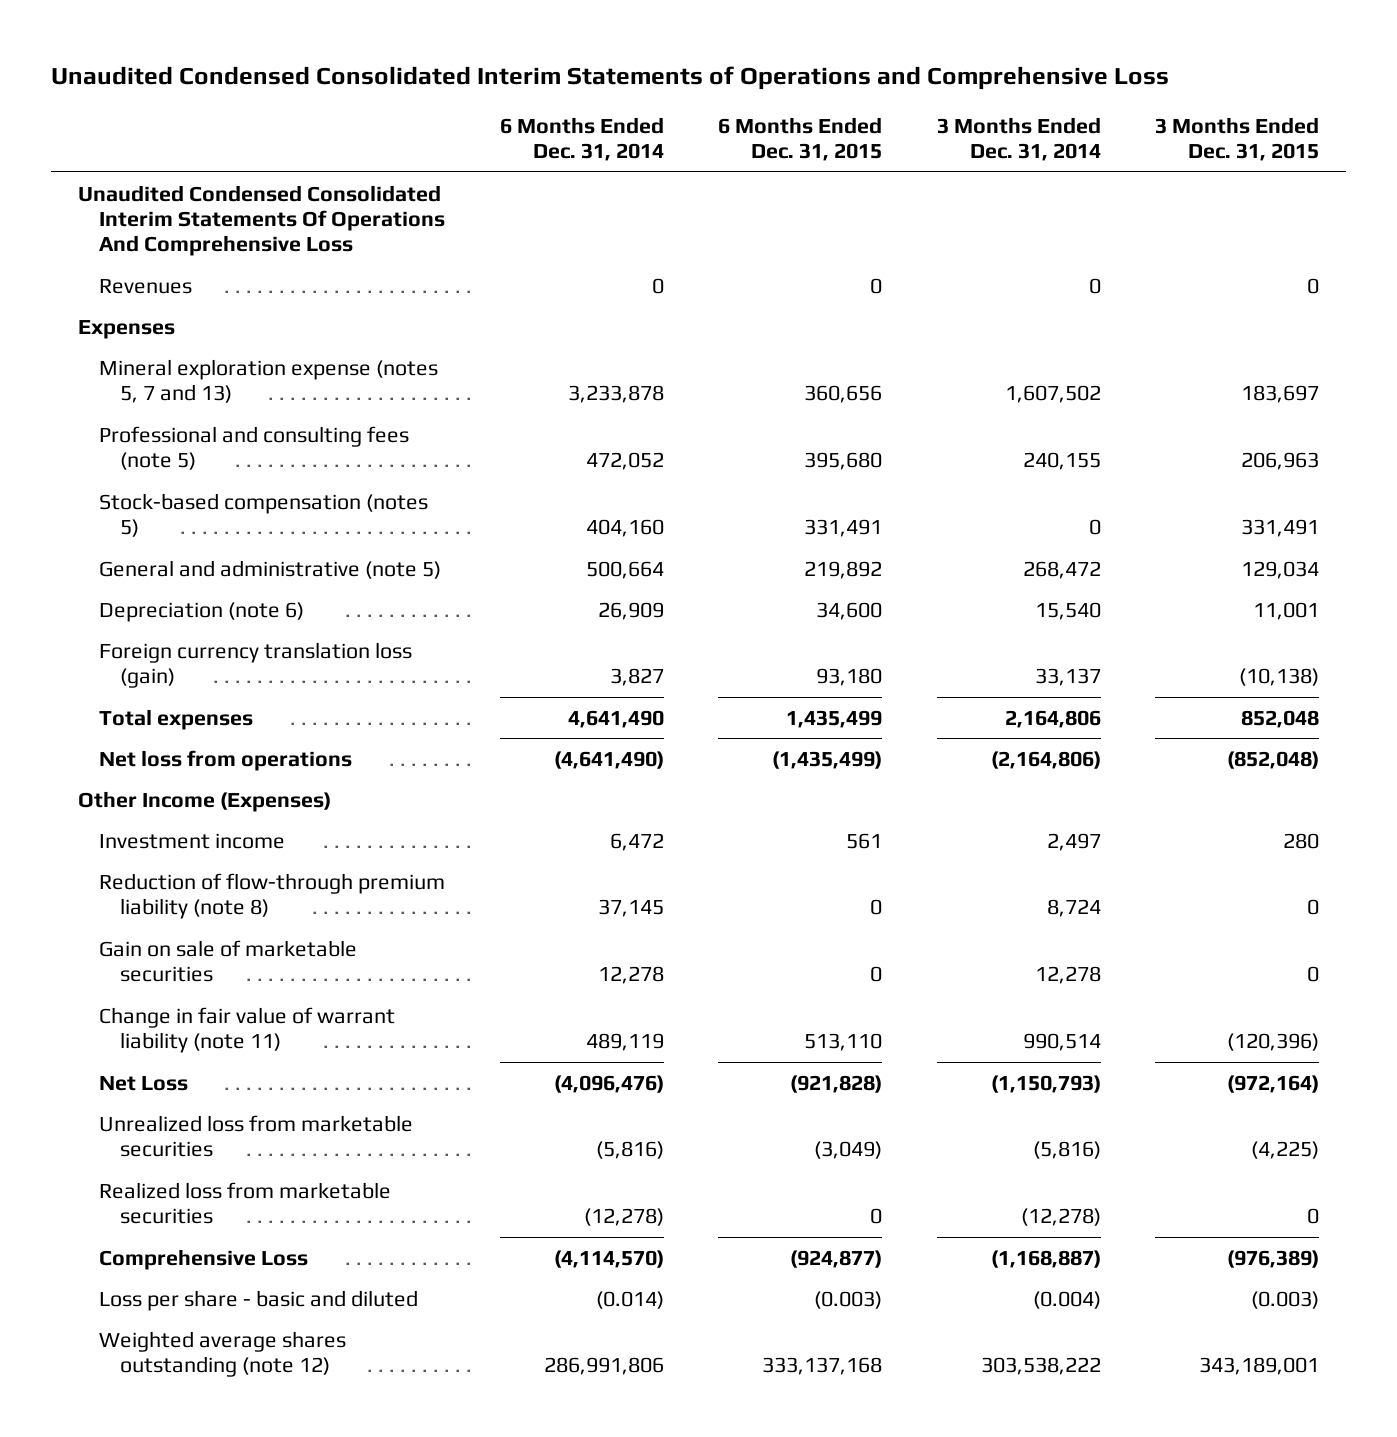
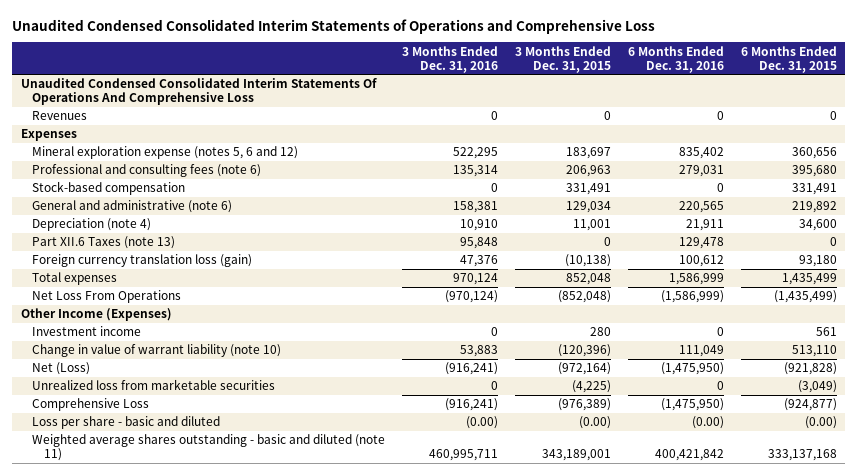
- | 6 Months Ended Dec. 31, 2014 | 6 Months Ended Dec. 31, 2015 | 3 Months Ended Dec. 31, 2014 | 3 Months Ended Dec. 31, 2015
+ | 3 Months Ended Dec. 31, 2016 | 3 Months Ended Dec. 31, 2015 | 6 Months Ended Dec. 31, 2016 | 6 Months Ended Dec. 31, 2015
- Mineral exploration expense (notes 5, 7 and 13) | 3,233,878 | 360,656 | 1,607,502 | 183,697
- Professional and consulting fees (note 5) | 472,052 | 395,680 | 240,155 | 206,963
- Stock-based compensation (notes 5) | 404,160 | 331,491 | 0 | 331,491
- General and administrative (note 5) | 500,664 | 219,892 | 268,472 | 129,034
- Depreciation (note 6) | 26,909 | 34,600 | 15,540 | 11,001
+ Mineral exploration expense (notes 5, 6 and 12) | 522,295 | 183,697 | 835,402 | 360,656
+ Professional and consulting fees (note 6) | 135,314 | 206,963 | 279,031 | 395,680
+ Stock-based compensation | 0 | 331,491 | 0 | 331,491
+ General and administrative (note 6) | 158,381 | 129,034 | 220,565 | 219,892
+ Depreciation (note 4) | 10,910 | 11,001 | 21,911 | 34,600
+ Part XII.6 Taxes (note 13) | 95,848 | 0 | 129,478 | 0
- Net loss from operations | (4,641,490) | (1,435,499) | (2,164,806) | (852,048)
+ Net Loss From Operations | (970,124) | (852,048) | (1,586,999) | (1,435,499)
- Reduction of flow-through premium liability (note 8) | 37,145 | 0 | 8,724 | 0
- Gain on sale of marketable securities | 12,278 | 0 | 12,278 | 0
- Change in fair value of warrant liability (note 11) | 489,119 | 513,110 | 990,514 | (120,396)
- Net Loss | (4,096,476) | (921,828) | (1,150,793) | (972,164)
+ Change in value of warrant liability (note 10) | 53,883 | (120,396) | 111,049 | 513,110
+ Net (Loss) | (916,241) | (972,164) | (1,475,950) | (921,828)
- Realized loss from marketable securities | (12,278) | 0 | (12,278) | 0
- Loss per share - basic and diluted | (0.014) | (0.003) | (0.004) | (0.003)
- Weighted average shares outstanding (note 12) | 286,991,806 | 333,137,168 | 303,538,222 | 343,189,001
+ Loss per share - basic and diluted | (0.00) | (0.00) | (0.00) | (0.00)
+ Weighted average shares outstanding - basic and diluted (note 11) | 460,995,711 | 343,189,001 | 400,421,842 | 333,137,168

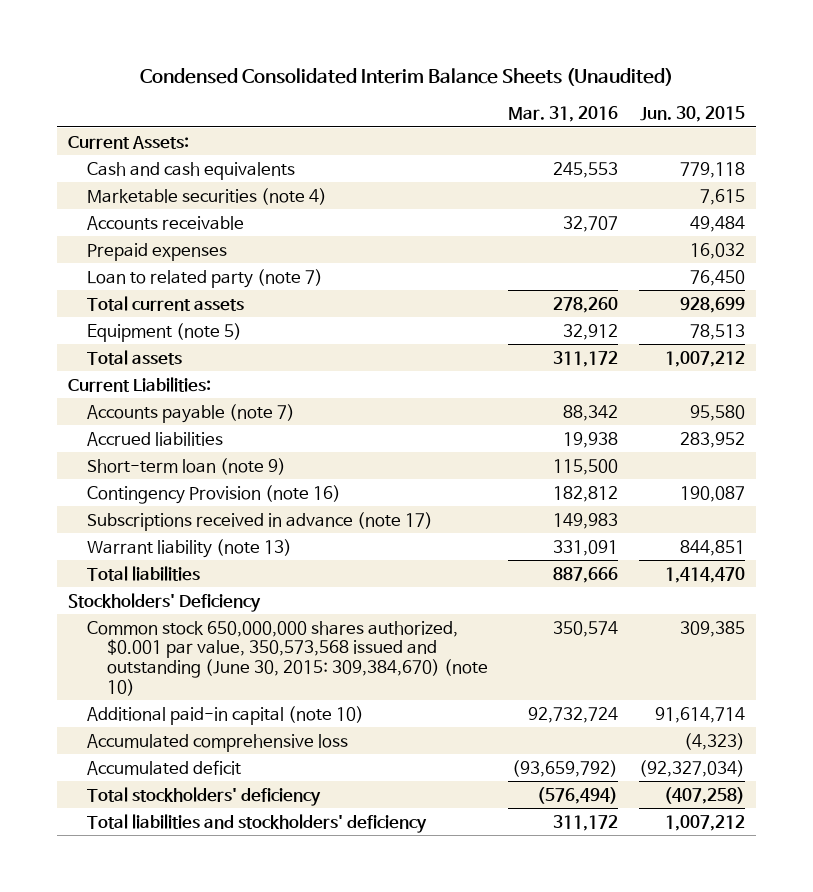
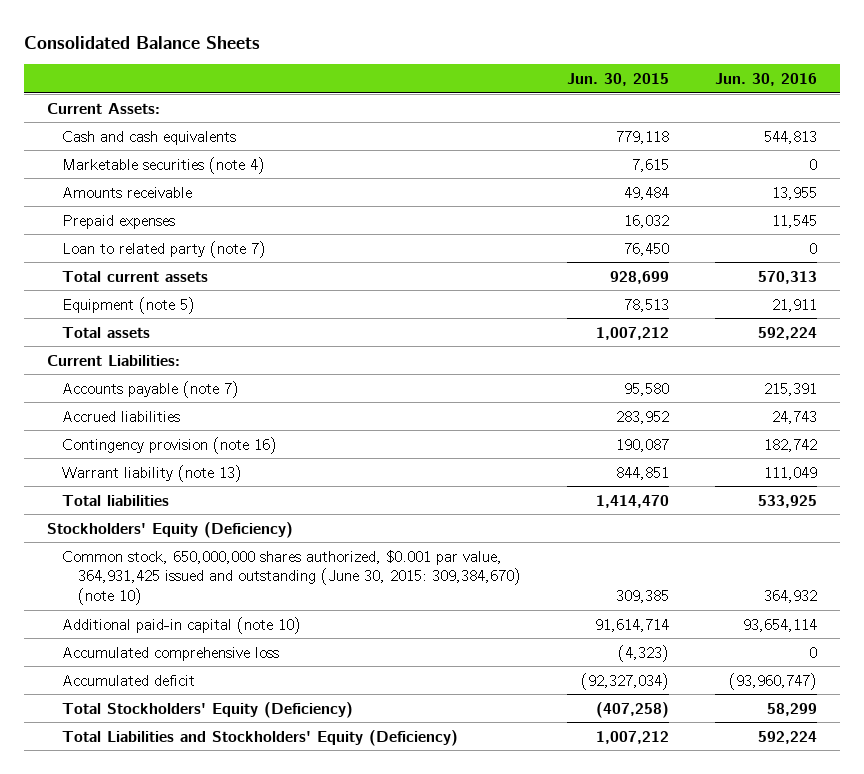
- Condensed Consolidated Interim Balance Sheets (Unaudited)
+ Consolidated Balance Sheets
- | Mar. 31, 2016 | Jun. 30, 2015
+ | Jun. 30, 2015 | Jun. 30, 2016
- Accounts receivable | 32,707 | 49,484
+ Amounts receivable | 49,484 | 13,955
- Short-term loan (note 9) | 115,500 |
- Contingency Provision (note 16) | 182,812 | 190,087
- Subscriptions received in advance (note 17) | 149,983 |
+ Contingency provision (note 16) | 190,087 | 182,742
- Stockholders' Deficiency
- Common stock 650,000,000 shares authorized, $0.001 par value, 350,573,568 issued and outstanding (June 30, 2015: 309,384,670) (note 10) | 350,574 | 309,385
+ Stockholders' Equity (Deficiency)
+ Common stock, 650,000,000 shares authorized, $0.001 par value, 364,931,425 issued and outstanding (June 30, 2015: 309,384,670) (note 10) | 309,385 | 364,932
- Total stockholders' deficiency | (576,494) | (407,258)
- Total liabilities and stockholders' deficiency | 311,172 | 1,007,212
+ Total Stockholders' Equity (Deficiency) | (407,258) | 58,299
+ Total Liabilities and Stockholders' Equity (Deficiency) | 1,007,212 | 592,224

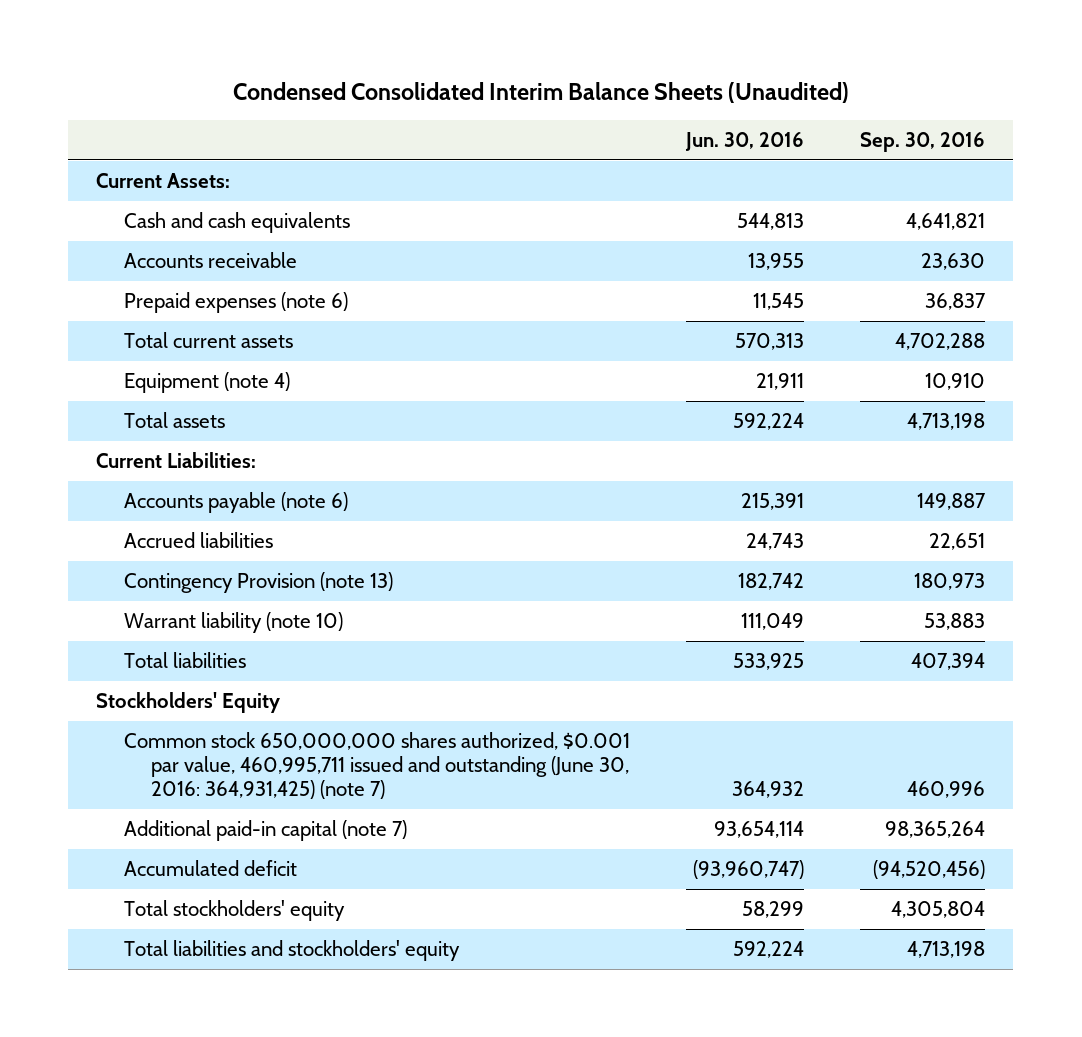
- Consolidated Balance Sheets
+ Condensed Consolidated Interim Balance Sheets (Unaudited)
- | Jun. 30, 2015 | Jun. 30, 2016
+ | Jun. 30, 2016 | Sep. 30, 2016
- Marketable securities (note 4) | 7,615 | 0
- Amounts receivable | 49,484 | 13,955
- Prepaid expenses | 16,032 | 11,545
- Loan to related party (note 7) | 76,450 | 0
+ Accounts receivable | 13,955 | 23,630
+ Prepaid expenses (note 6) | 11,545 | 36,837
- Equipment (note 5) | 78,513 | 21,911
+ Equipment (note 4) | 21,911 | 10,910
- Accounts payable (note 7) | 95,580 | 215,391
+ Accounts payable (note 6) | 215,391 | 149,887
- Contingency provision (note 16) | 190,087 | 182,742
- Warrant liability (note 13) | 844,851 | 111,049
+ Contingency Provision (note 13) | 182,742 | 180,973
+ Warrant liability (note 10) | 111,049 | 53,883
- Stockholders' Equity (Deficiency)
- Common stock, 650,000,000 shares authorized, $0.001 par value, 364,931,425 issued and outstanding (June 30, 2015: 309,384,670) (note 10) | 309,385 | 364,932
- Additional paid-in capital (note 10) | 91,614,714 | 93,654,114
- Accumulated comprehensive loss | (4,323) | 0
+ Stockholders' Equity
+ Common stock 650,000,000 shares authorized, $0.001 par value, 460,995,711 issued and outstanding (June 30, 2016: 364,931,425) (note 7) | 364,932 | 460,996
+ Additional paid-in capital (note 7) | 93,654,114 | 98,365,264
- Total Stockholders' Equity (Deficiency) | (407,258) | 58,299
- Total Liabilities and Stockholders' Equity (Deficiency) | 1,007,212 | 592,224
+ Total stockholders' equity | 58,299 | 4,305,804
+ Total liabilities and stockholders' equity | 592,224 | 4,713,198

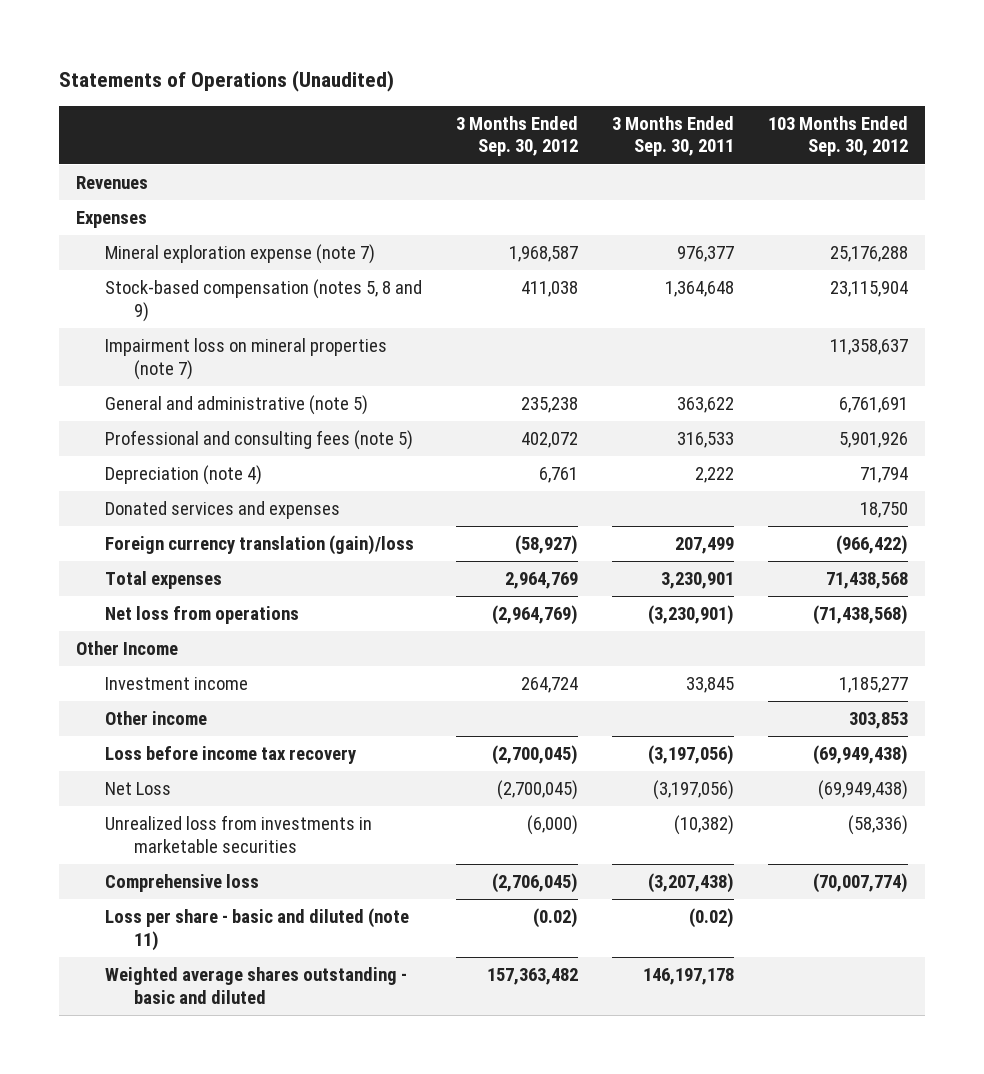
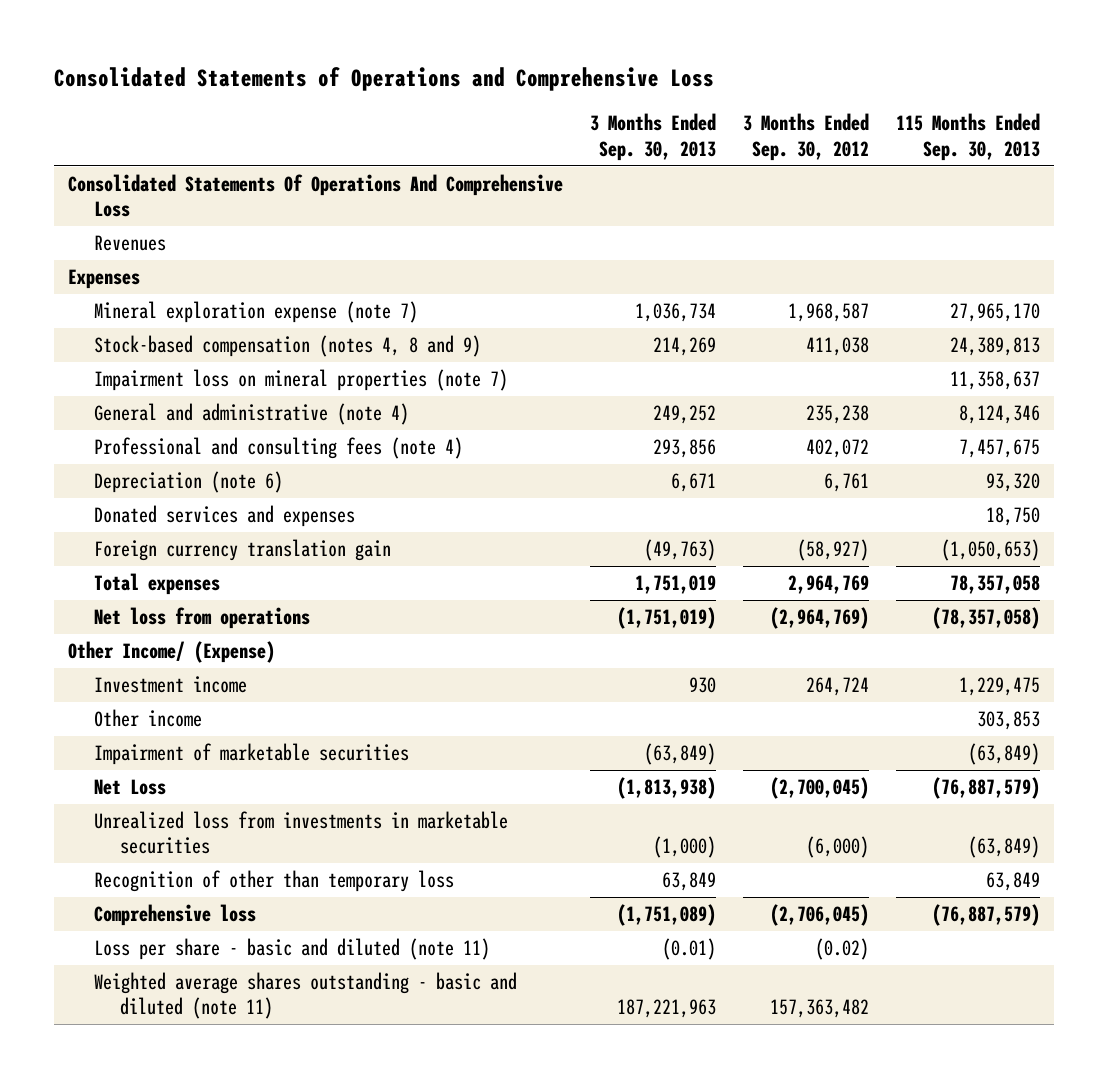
- Statements of Operations (Unaudited)
+ Consolidated Statements of Operations and Comprehensive Loss
- | 3 Months Ended Sep. 30, 2012 | 3 Months Ended Sep. 30, 2011 | 103 Months Ended Sep. 30, 2012
+ | 3 Months Ended Sep. 30, 2013 | 3 Months Ended Sep. 30, 2012 | 115 Months Ended Sep. 30, 2013
+ Consolidated Statements Of Operations And Comprehensive Loss
- Stock-based compensation (notes 5, 8 and 9) | 411,038 | 1,364,648 | 23,115,904
+ Stock-based compensation (notes 4, 8 and 9) | 214,269 | 411,038 | 24,389,813
- General and administrative (note 5) | 235,238 | 363,622 | 6,761,691
- Professional and consulting fees (note 5) | 402,072 | 316,533 | 5,901,926
- Depreciation (note 4) | 6,761 | 2,222 | 71,794
+ General and administrative (note 4) | 249,252 | 235,238 | 8,124,346
+ Professional and consulting fees (note 4) | 293,856 | 402,072 | 7,457,675
+ Depreciation (note 6) | 6,671 | 6,761 | 93,320
- Foreign currency translation (gain)/loss | (58,927) | 207,499 | (966,422)
+ Foreign currency translation gain | (49,763) | (58,927) | (1,050,653)
- Other Income
+ Other Income/ (Expense)
- Loss before income tax recovery | (2,700,045) | (3,197,056) | (69,949,438)
+ Impairment of marketable securities | (63,849) | | (63,849)
+ Recognition of other than temporary loss | 63,849 | | 63,849
- Weighted average shares outstanding - basic and diluted | 157,363,482 | 146,197,178 |
+ Weighted average shares outstanding - basic and diluted (note 11) | 187,221,963 | 157,363,482 |

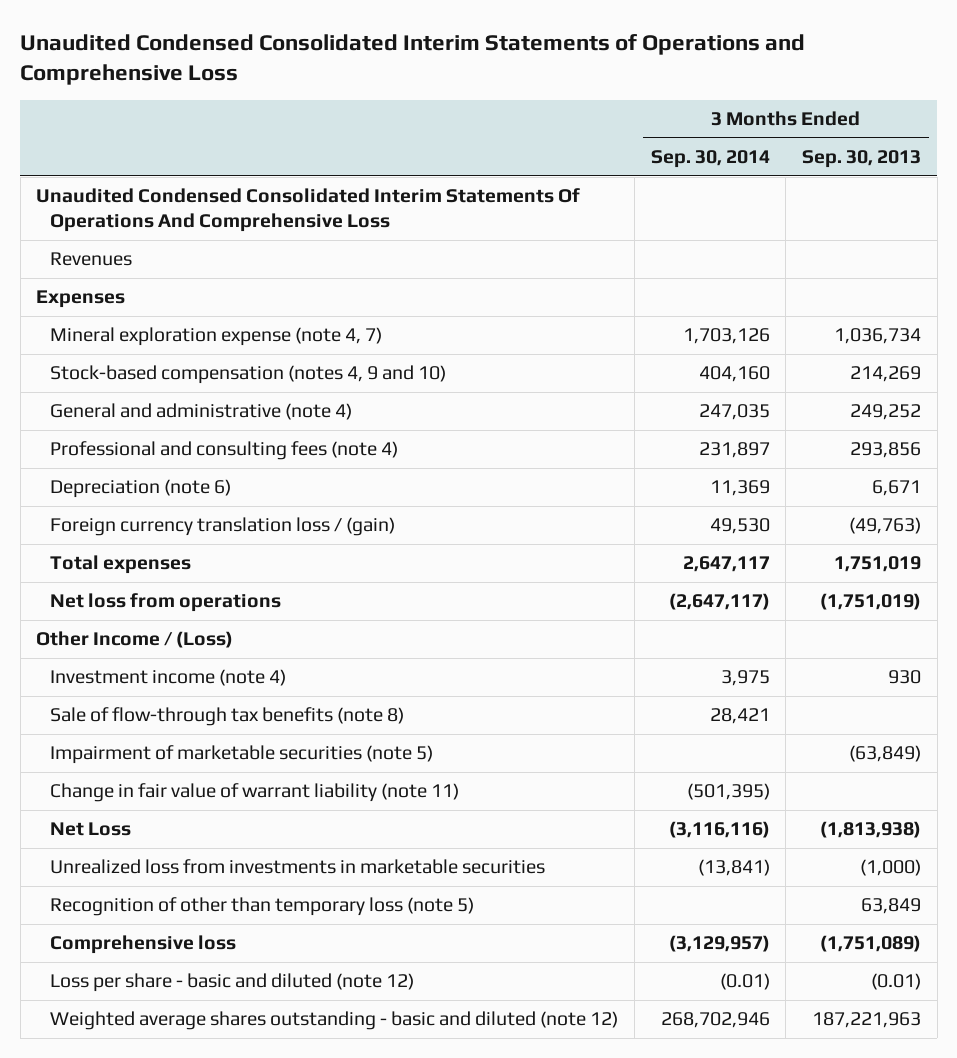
- Consolidated Statements of Operations and Comprehensive Loss
+ Unaudited Condensed Consolidated Interim Statements of Operations and Comprehensive Loss
- | 3 Months Ended Sep. 30, 2013 | 3 Months Ended Sep. 30, 2012 | 115 Months Ended Sep. 30, 2013
+ | 3 Months Ended Sep. 30, 2014 | 3 Months Ended Sep. 30, 2013
- Consolidated Statements Of Operations And Comprehensive Loss
+ Unaudited Condensed Consolidated Interim Statements Of Operations And Comprehensive Loss
- Mineral exploration expense (note 7) | 1,036,734 | 1,968,587 | 27,965,170
- Stock-based compensation (notes 4, 8 and 9) | 214,269 | 411,038 | 24,389,813
- Impairment loss on mineral properties (note 7) | | | 11,358,637
+ Mineral exploration expense (note 4, 7) | 1,703,126 | 1,036,734
+ Stock-based compensation (notes 4, 9 and 10) | 404,160 | 214,269
- Donated services and expenses | | | 18,750
- Foreign currency translation gain | (49,763) | (58,927) | (1,050,653)
+ Foreign currency translation loss / (gain) | 49,530 | (49,763)
- Other Income/ (Expense)
- Investment income | 930 | 264,724 | 1,229,475
- Other income | | | 303,853
- Impairment of marketable securities | (63,849) | | (63,849)
+ Other Income / (Loss)
+ Investment income (note 4) | 3,975 | 930
+ Sale of flow-through tax benefits (note 8) | 28,421 |
+ Impairment of marketable securities (note 5) | | (63,849)
+ Change in fair value of warrant liability (note 11) | (501,395) |
- Recognition of other than temporary loss | 63,849 | | 63,849
+ Recognition of other than temporary loss (note 5) | | 63,849
- Loss per share - basic and diluted (note 11) | (0.01) | (0.02) |
- Weighted average shares outstanding - basic and diluted (note 11) | 187,221,963 | 157,363,482 |
+ Loss per share - basic and diluted (note 12) | (0.01) | (0.01)
+ Weighted average shares outstanding - basic and diluted (note 12) | 268,702,946 | 187,221,963

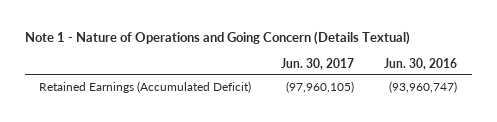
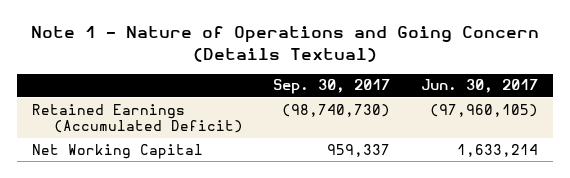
- | Jun. 30, 2017 | Jun. 30, 2016
+ | Sep. 30, 2017 | Jun. 30, 2017
+ Net Working Capital | 959,337 | 1,633,214

